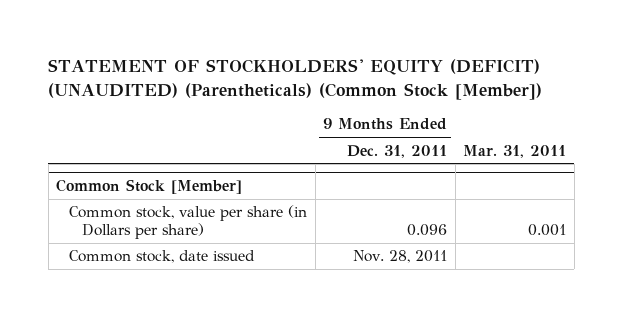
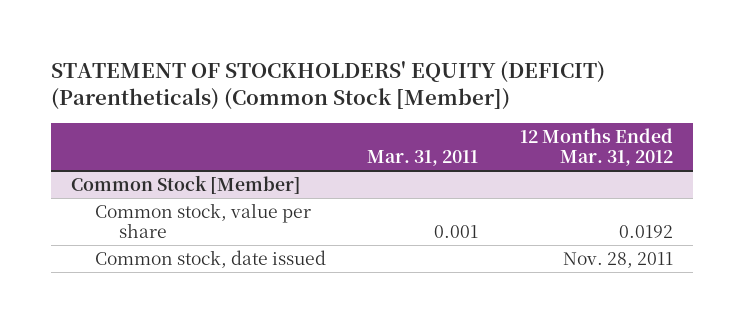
- STATEMENT OF STOCKHOLDERS' EQUITY (DEFICIT) (UNAUDITED) (Parentheticals) (Common Stock [Member])
+ STATEMENT OF STOCKHOLDERS' EQUITY (DEFICIT) (Parentheticals) (Common Stock [Member])
- | 9 Months Ended Dec. 31, 2011 | Mar. 31, 2011
+ | Mar. 31, 2011 | 12 Months Ended Mar. 31, 2012
@ Common Stock [Member]
- Common stock, value per share (in Dollars per share) | 0.096 | 0.001
+ Common stock, value per share | 0.001 | 0.0192

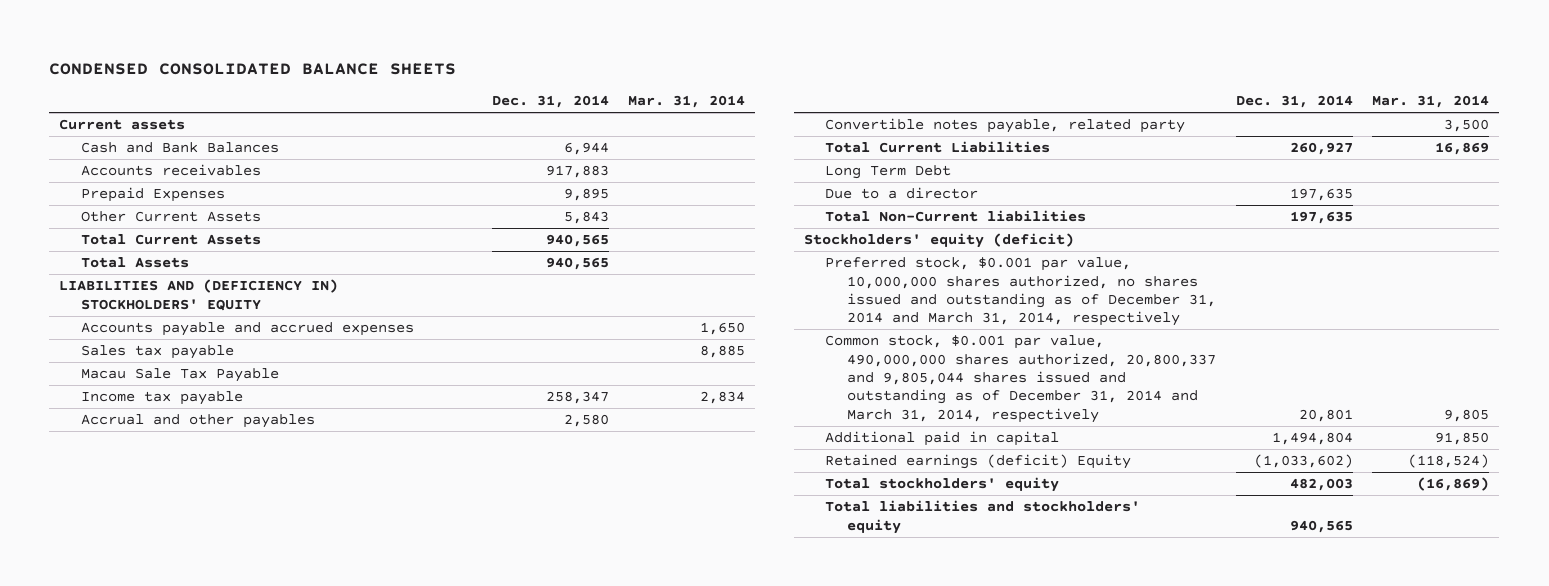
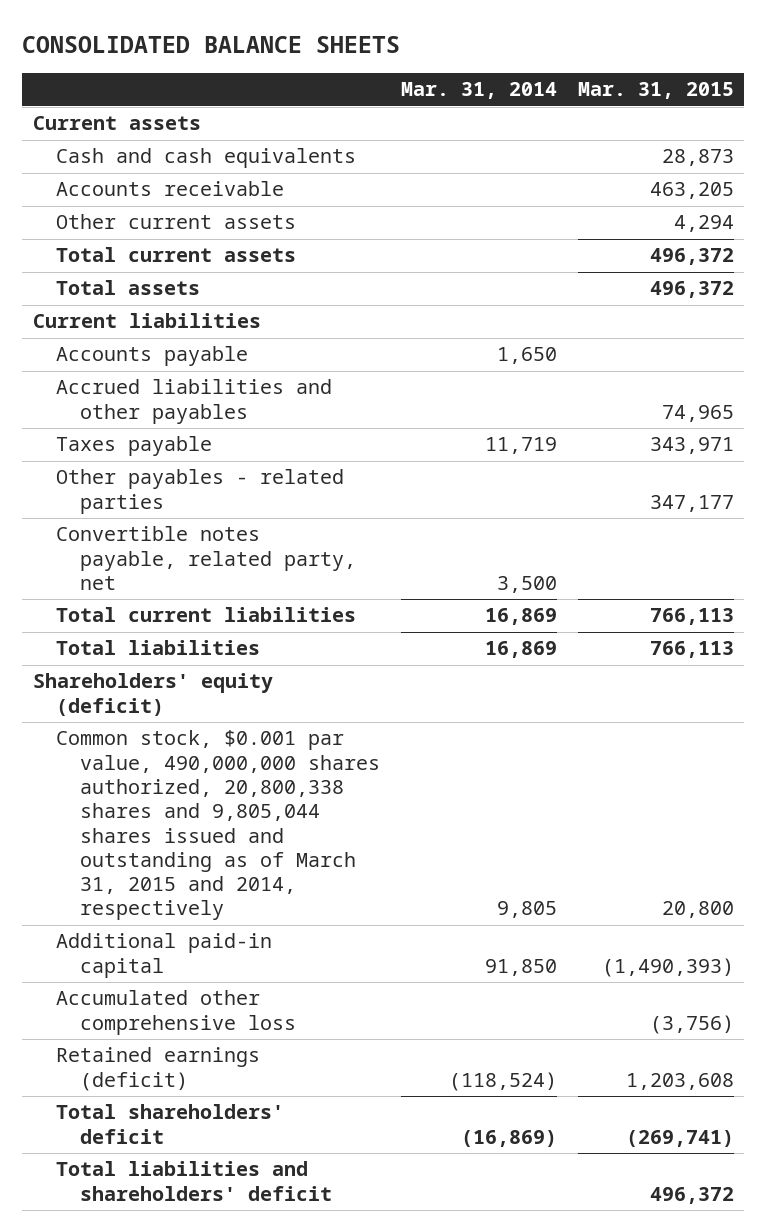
- CONDENSED CONSOLIDATED BALANCE SHEETS
+ CONSOLIDATED BALANCE SHEETS
- | Dec. 31, 2014 | Mar. 31, 2014
+ | Mar. 31, 2014 | Mar. 31, 2015
- Cash and Bank Balances | 6,944 |
- Accounts receivables | 917,883 |
- Prepaid Expenses | 9,895 |
- Other Current Assets | 5,843 |
- Total Current Assets | 940,565 |
- Total Assets | 940,565 |
- LIABILITIES AND (DEFICIENCY IN) STOCKHOLDERS' EQUITY
- Accounts payable and accrued expenses | | 1,650
- Sales tax payable | | 8,885
- Macau Sale Tax Payable
- Income tax payable | 258,347 | 2,834
- Accrual and other payables | 2,580 |
- Convertible notes payable, related party | | 3,500
- Total Current Liabilities | 260,927 | 16,869
- Long Term Debt
- Due to a director | 197,635 |
- Total Non-Current liabilities | 197,635 |
- Stockholders' equity (deficit)
- Preferred stock, $0.001 par value, 10,000,000 shares authorized, no shares issued and outstanding as of December 31, 2014 and March 31, 2014, respectively
- Common stock, $0.001 par value, 490,000,000 shares authorized, 20,800,337 and 9,805,044 shares issued and outstanding as of December 31, 2014 and March 31, 2014, respectively | 20,801 | 9,805
- Additional paid in capital | 1,494,804 | 91,850
- Retained earnings (deficit) Equity | (1,033,602) | (118,524)
- Total stockholders' equity | 482,003 | (16,869)
- Total liabilities and stockholders' equity | 940,565 |
+ Cash and cash equivalents | | 28,873
+ Accounts receivable | | 463,205
+ Other current assets | | 4,294
+ Total current assets | | 496,372
+ Total assets | | 496,372
+ Current liabilities
+ Accounts payable | 1,650 |
+ Accrued liabilities and other payables | | 74,965
+ Taxes payable | 11,719 | 343,971
+ Other payables - related parties | | 347,177
+ Convertible notes payable, related party, net | 3,500 |
+ Total current liabilities | 16,869 | 766,113
+ Total liabilities | 16,869 | 766,113
+ Shareholders' equity (deficit)
+ Common stock, $0.001 par value, 490,000,000 shares authorized, 20,800,338 shares and 9,805,044 shares issued and outstanding as of March 31, 2015 and 2014, respectively | 9,805 | 20,800
+ Additional paid-in capital | 91,850 | (1,490,393)
+ Accumulated other comprehensive loss | | (3,756)
+ Retained earnings (deficit) | (118,524) | 1,203,608
+ Total shareholders' deficit | (16,869) | (269,741)
+ Total liabilities and shareholders' deficit | | 496,372

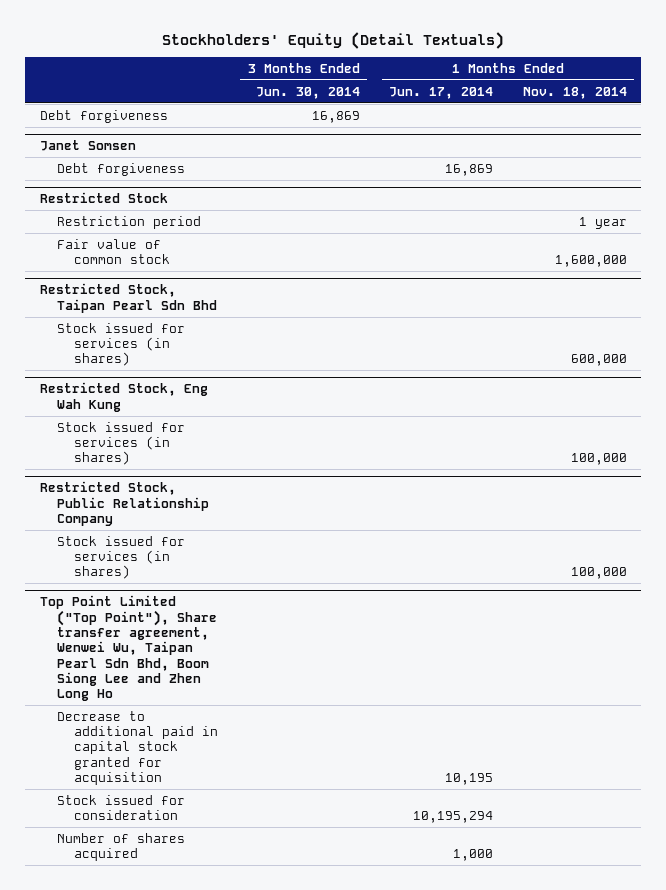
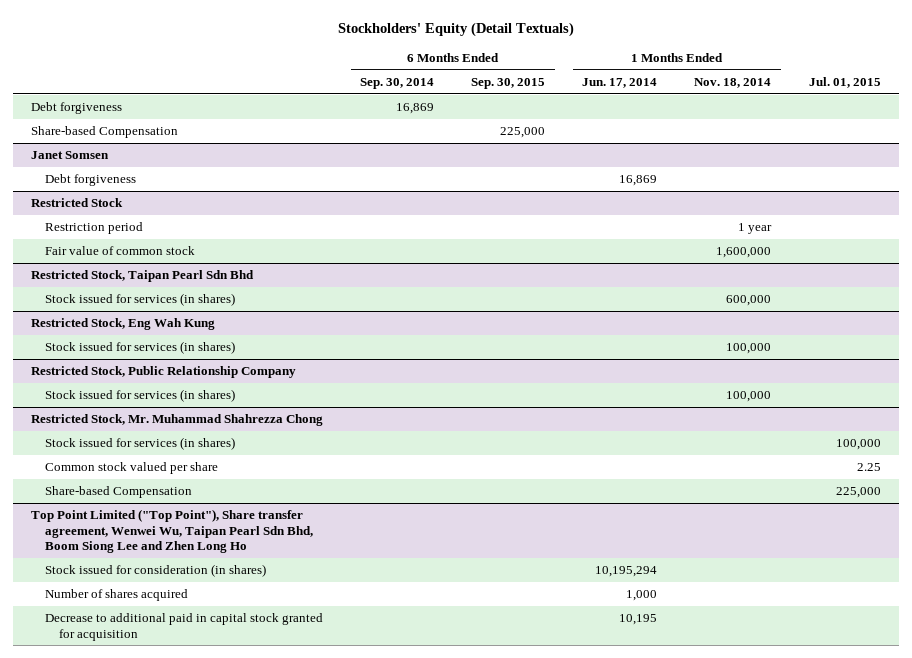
- | 3 Months Ended Jun. 30, 2014 | 1 Months Ended Jun. 17, 2014 | 1 Months Ended Nov. 18, 2014
+ | 6 Months Ended Sep. 30, 2014 | 6 Months Ended Sep. 30, 2015 | 1 Months Ended Jun. 17, 2014 | 1 Months Ended Nov. 18, 2014 | Jul. 01, 2015
+ Share-based Compensation | | 225,000 | | |
+ Restricted Stock, Mr. Muhammad Shahrezza Chong
+ Stock issued for services (in shares) | | | | | 100,000
+ Common stock valued per share | | | | | 2.25
+ Share-based Compensation | | | | | 225,000
@ Top Point Limited ("Top Point"), Share transfer agreement, Wenwei Wu, Taipan Pearl Sdn Bhd, Boom Siong Lee and Zhen Long Ho
- Stock issued for consideration | | 10,195,294 |
+ Stock issued for consideration (in shares) | | | 10,195,294 | |
moved down: Decrease to additional paid in capital stock granted for acquisition | | | 10,195 | |

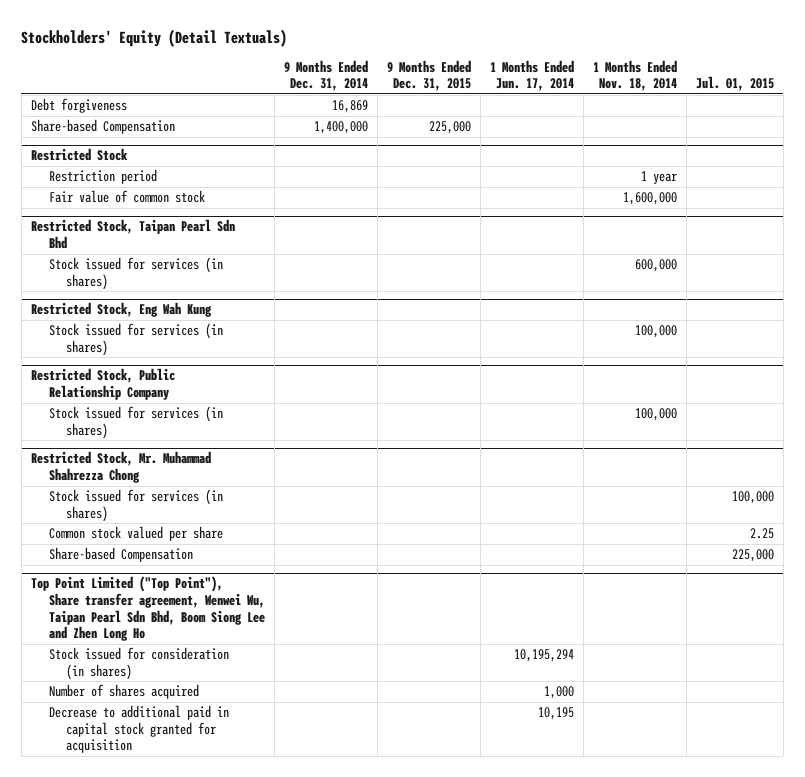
- | 6 Months Ended Sep. 30, 2014 | 6 Months Ended Sep. 30, 2015 | 1 Months Ended Jun. 17, 2014 | 1 Months Ended Nov. 18, 2014 | Jul. 01, 2015
+ | 9 Months Ended Dec. 31, 2014 | 9 Months Ended Dec. 31, 2015 | 1 Months Ended Jun. 17, 2014 | 1 Months Ended Nov. 18, 2014 | Jul. 01, 2015
- Janet Somsen
- Debt forgiveness | | | 16,869 | |

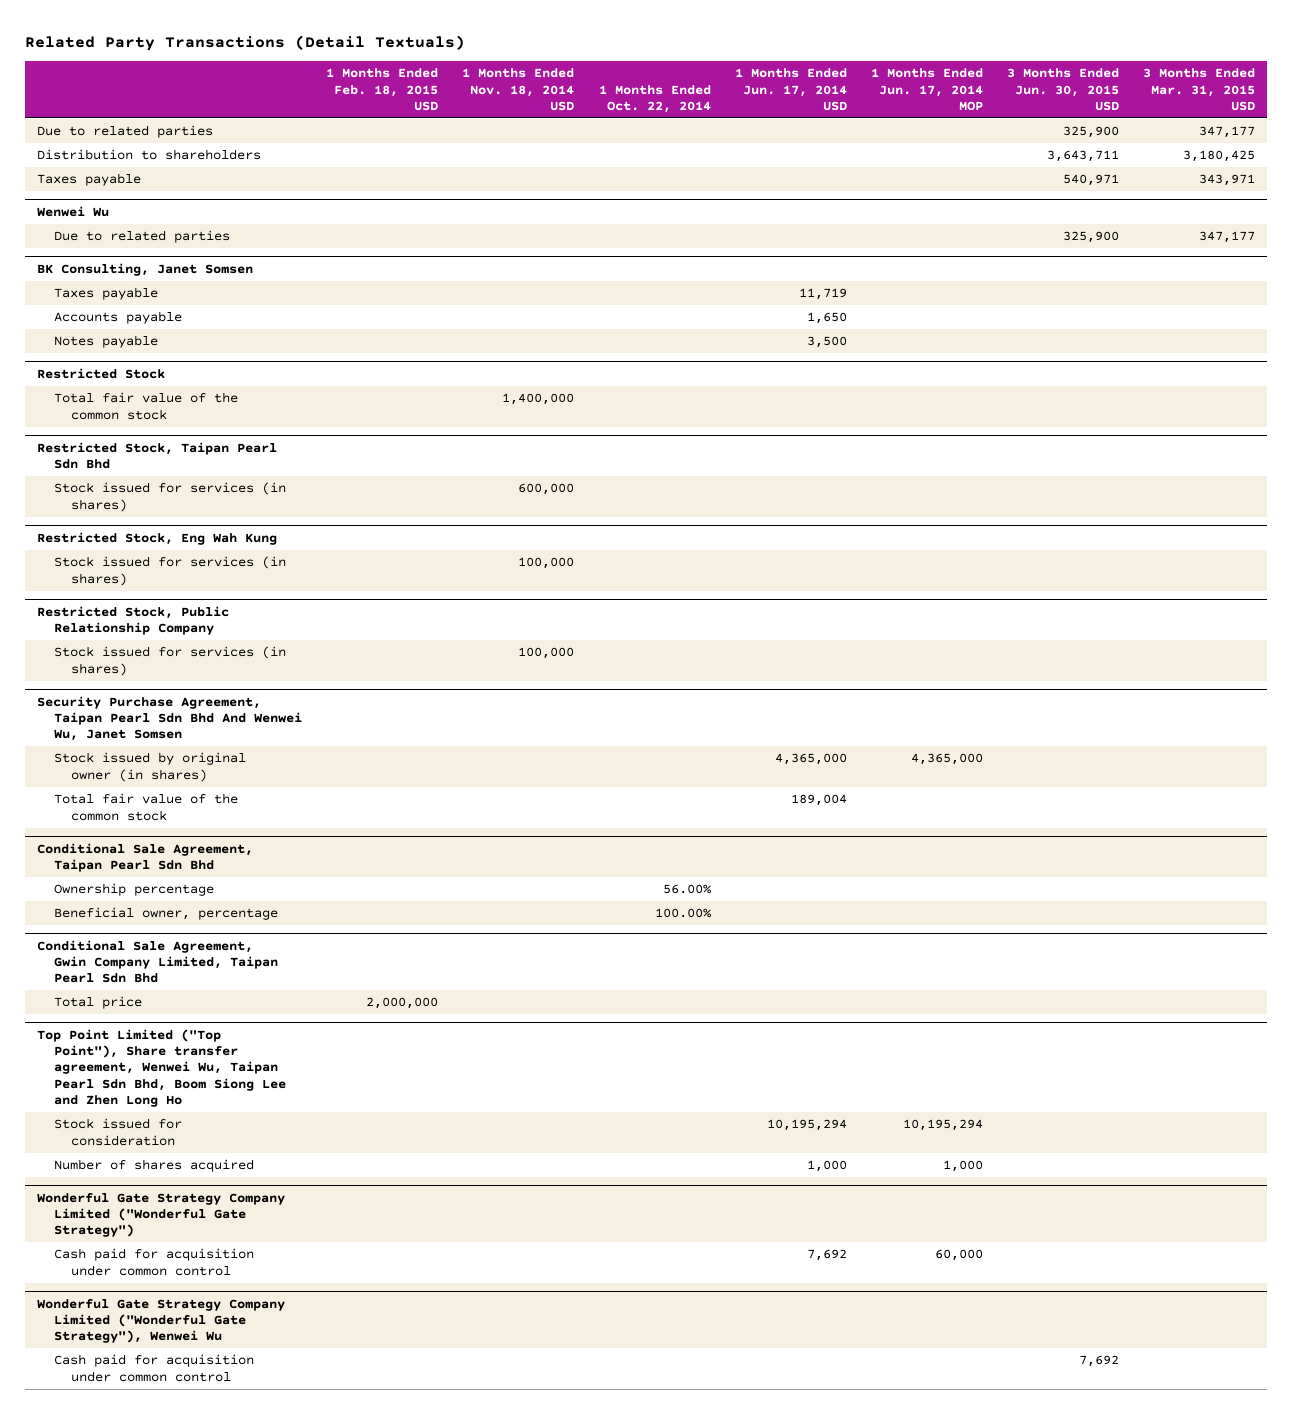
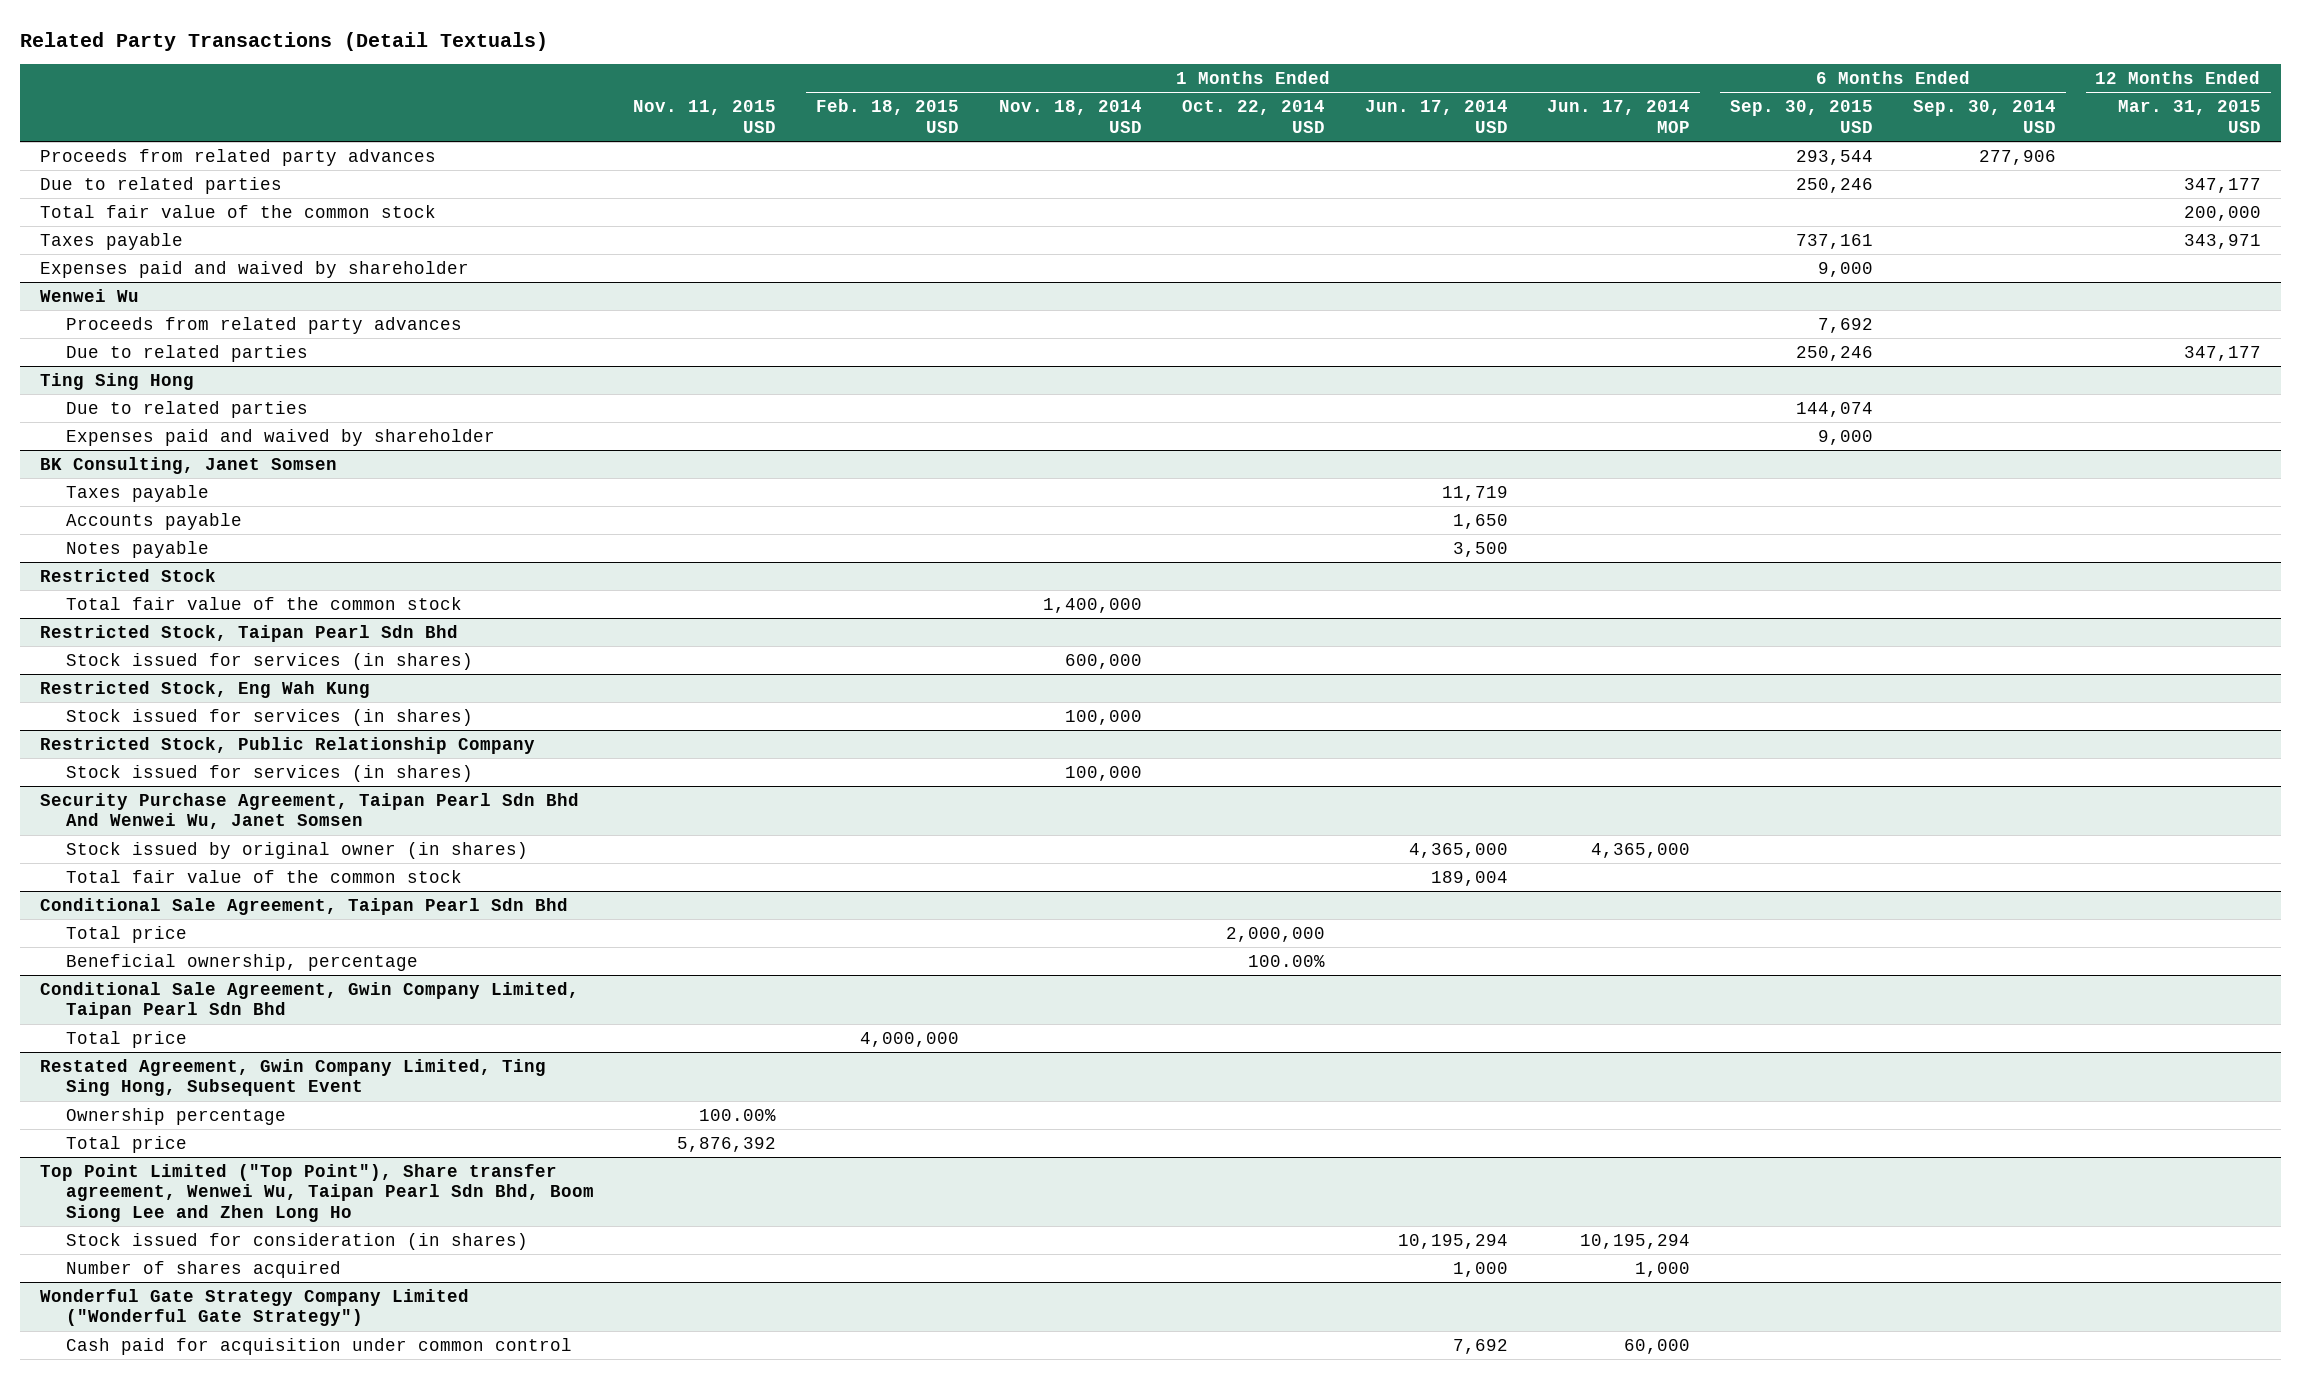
- | 1 Months Ended Feb. 18, 2015 USD | 1 Months Ended Nov. 18, 2014 USD | 1 Months Ended Oct. 22, 2014 | 1 Months Ended Jun. 17, 2014 USD | 1 Months Ended Jun. 17, 2014 MOP | 3 Months Ended Jun. 30, 2015 USD | 3 Months Ended Mar. 31, 2015 USD
+ | Nov. 11, 2015 USD | 1 Months Ended Feb. 18, 2015 USD | 1 Months Ended Nov. 18, 2014 USD | 1 Months Ended Oct. 22, 2014 USD | 1 Months Ended Jun. 17, 2014 USD | 1 Months Ended Jun. 17, 2014 MOP | 6 Months Ended Sep. 30, 2015 USD | 6 Months Ended Sep. 30, 2014 USD | 12 Months Ended Mar. 31, 2015 USD
+ Proceeds from related party advances | | | | | | | 293,544 | 277,906 |
- Distribution to shareholders | | | | | | 3,643,711 | 3,180,425
+ Total fair value of the common stock | | | | | | | | | 200,000
+ Expenses paid and waived by shareholder | | | | | | | 9,000 | |
@ Wenwei Wu
+ Proceeds from related party advances | | | | | | | 7,692 | |
+ Ting Sing Hong
+ Due to related parties | | | | | | | 144,074 | |
+ Expenses paid and waived by shareholder | | | | | | | 9,000 | |
@ Conditional Sale Agreement, Taipan Pearl Sdn Bhd
- Ownership percentage | | | 56.00% | | | |
- Beneficial owner, percentage | | | 100.00% | | | |
+ Total price | | | | 2,000,000 | | | | |
+ Beneficial ownership, percentage | | | | 100.00% | | | | |
@ Conditional Sale Agreement, Gwin Company Limited, Taipan Pearl Sdn Bhd
- Total price | 2,000,000 | | | | | |
+ Total price | | 4,000,000 | | | | | | |
+ Restated Agreement, Gwin Company Limited, Ting Sing Hong, Subsequent Event
+ Ownership percentage | 100.00% | | | | | | | |
+ Total price | 5,876,392 | | | | | | | |
@ Top Point Limited ("Top Point"), Share transfer agreement, Wenwei Wu, Taipan Pearl Sdn Bhd, Boom Siong Lee and Zhen Long Ho
- Stock issued for consideration | | | | 10,195,294 | 10,195,294 | |
+ Stock issued for consideration (in shares) | | | | | 10,195,294 | 10,195,294 | | |
- Wonderful Gate Strategy Company Limited ("Wonderful Gate Strategy"), Wenwei Wu
- Cash paid for acquisition under common control | | | | | | 7,692 |

